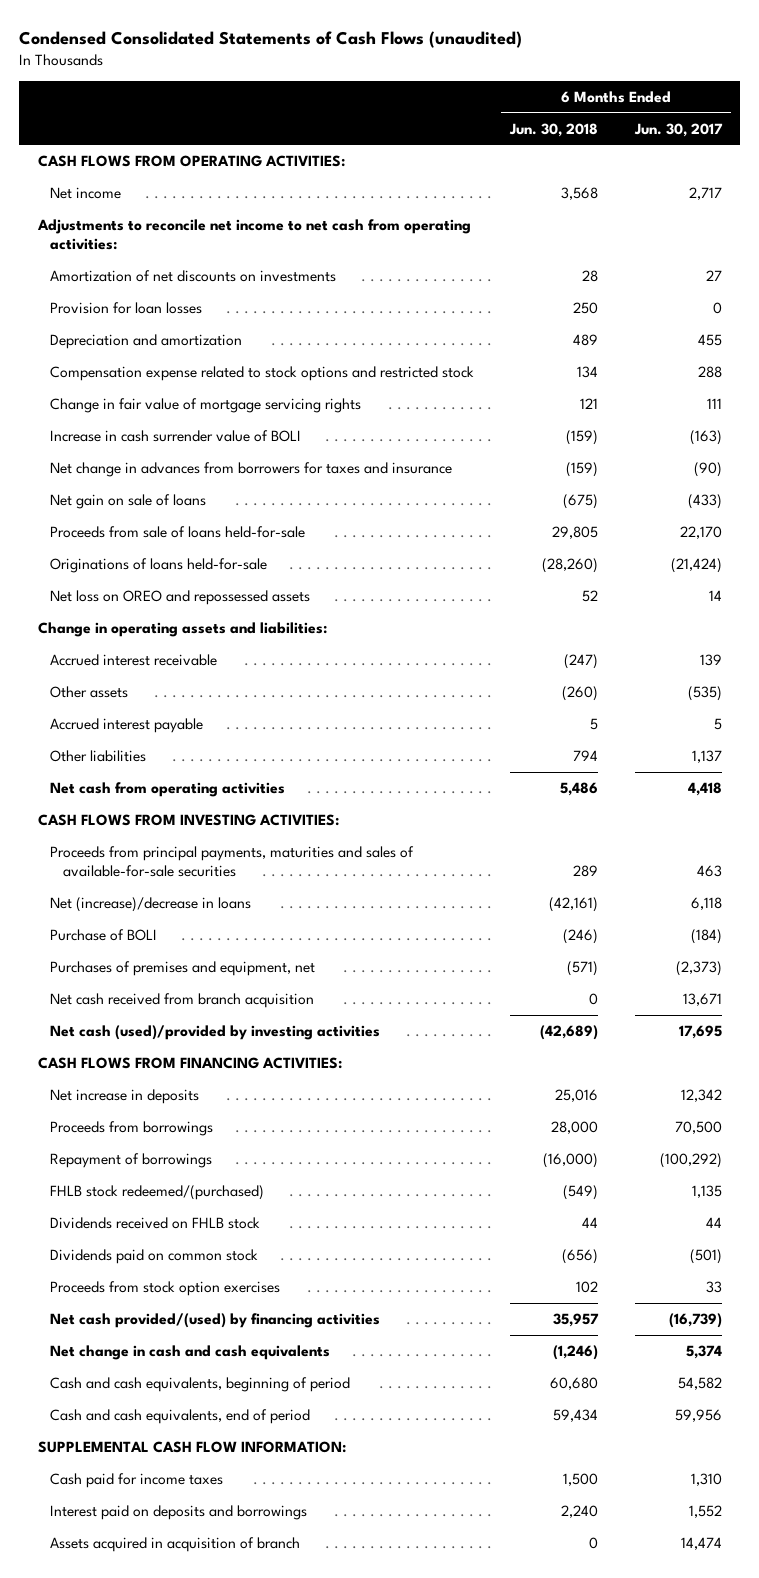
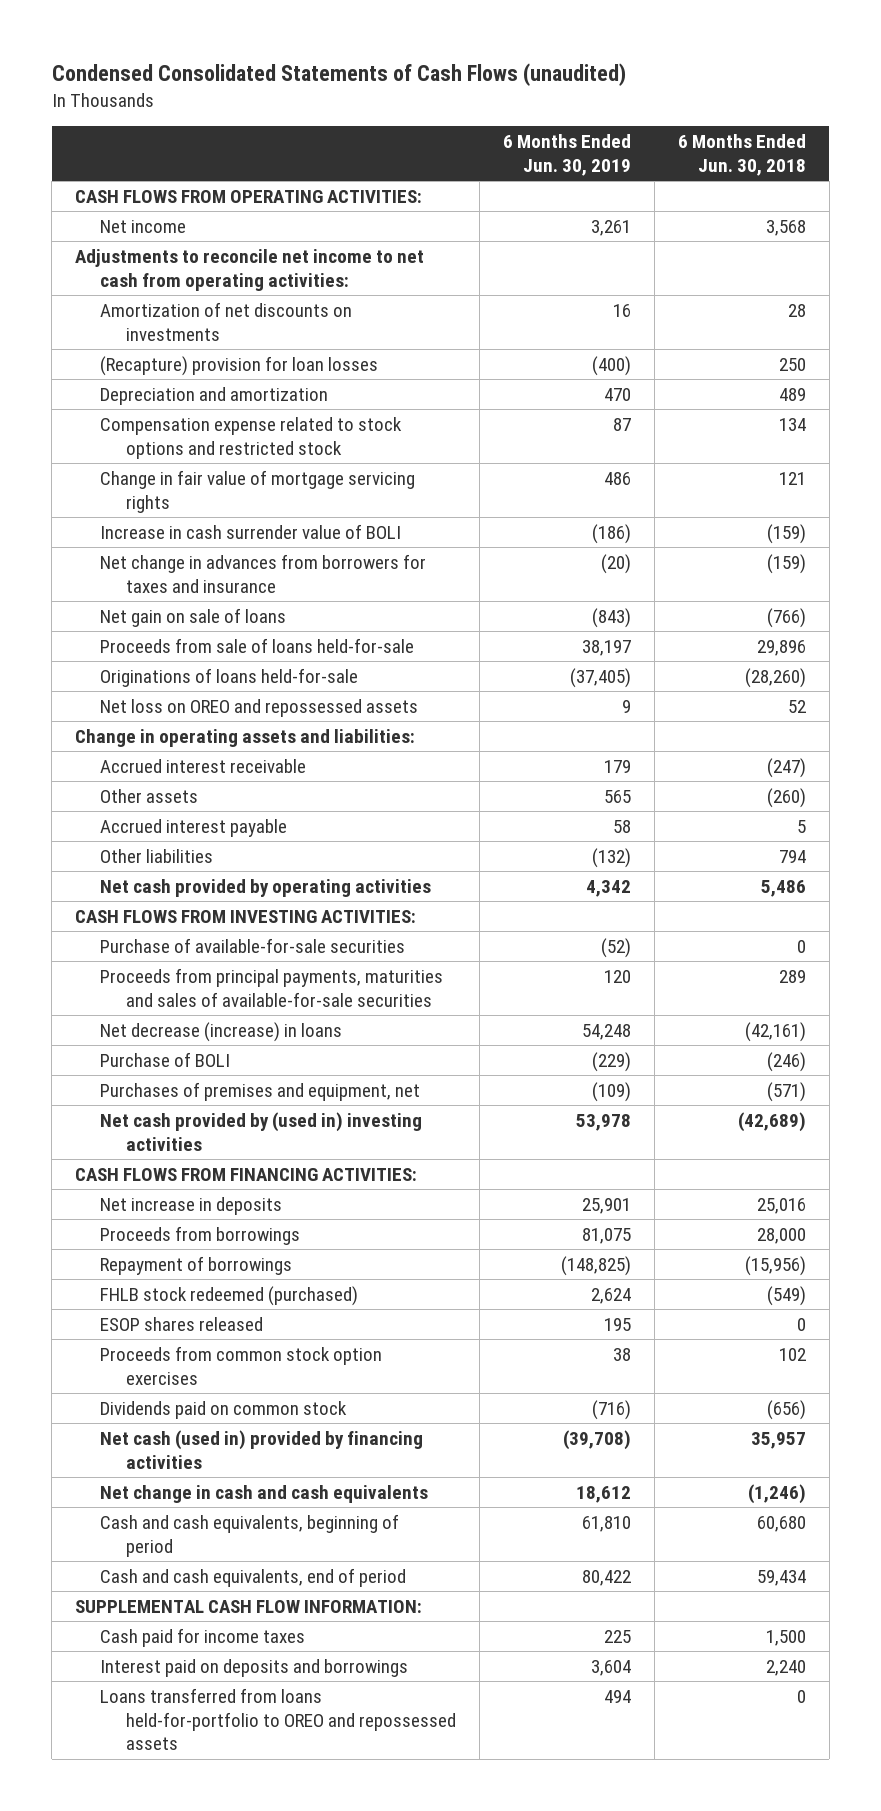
- | 6 Months Ended Jun. 30, 2018 | 6 Months Ended Jun. 30, 2017
+ | 6 Months Ended Jun. 30, 2019 | 6 Months Ended Jun. 30, 2018
- Provision for loan losses | 250 | 0
+ (Recapture) provision for loan losses | (400) | 250
- Net gain on sale of loans | (675) | (433)
- Proceeds from sale of loans held-for-sale | 29,805 | 22,170
+ Net gain on sale of loans | (843) | (766)
+ Proceeds from sale of loans held-for-sale | 38,197 | 29,896
- Net cash from operating activities | 5,486 | 4,418
+ Net cash provided by operating activities | 4,342 | 5,486
+ Purchase of available-for-sale securities | (52) | 0
- Net (increase)/decrease in loans | (42,161) | 6,118
+ Net decrease (increase) in loans | 54,248 | (42,161)
- Net cash received from branch acquisition | 0 | 13,671
- Net cash (used)/provided by investing activities | (42,689) | 17,695
+ Net cash provided by (used in) investing activities | 53,978 | (42,689)
- Repayment of borrowings | (16,000) | (100,292)
- FHLB stock redeemed/(purchased) | (549) | 1,135
- Dividends received on FHLB stock | 44 | 44
+ Repayment of borrowings | (148,825) | (15,956)
+ FHLB stock redeemed (purchased) | 2,624 | (549)
+ ESOP shares released | 195 | 0
+ Proceeds from common stock option exercises | 38 | 102
- Proceeds from stock option exercises | 102 | 33
- Net cash provided/(used) by financing activities | 35,957 | (16,739)
+ Net cash (used in) provided by financing activities | (39,708) | 35,957
- Assets acquired in acquisition of branch | 0 | 14,474
+ Loans transferred from loans held-for-portfolio to OREO and repossessed assets | 494 | 0

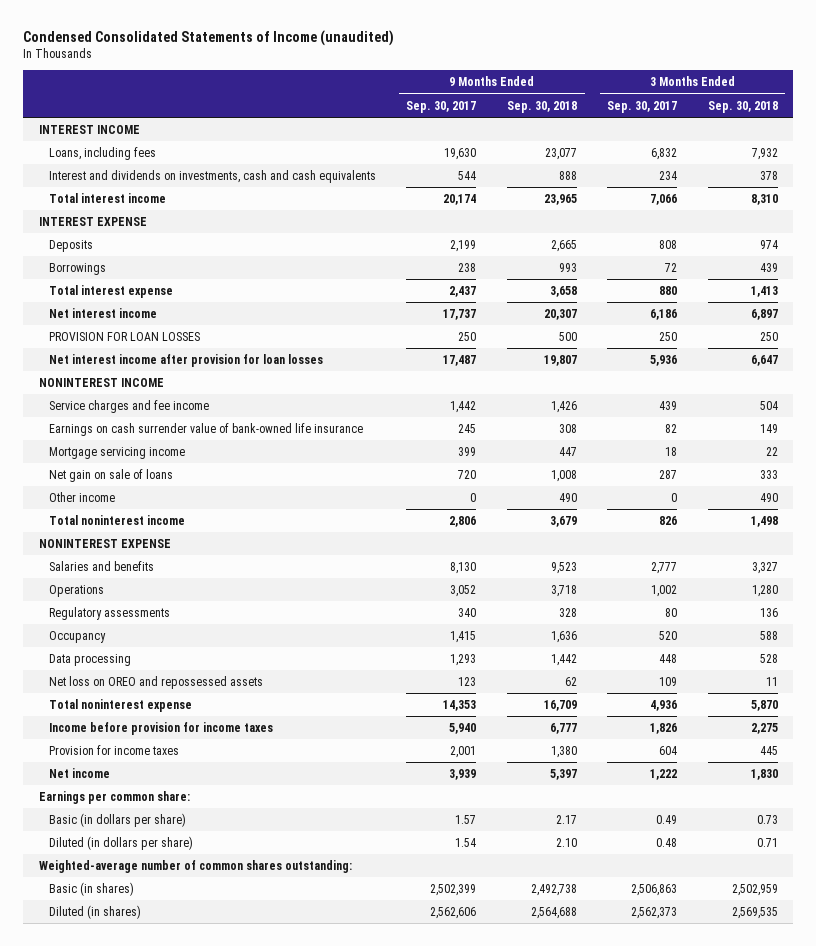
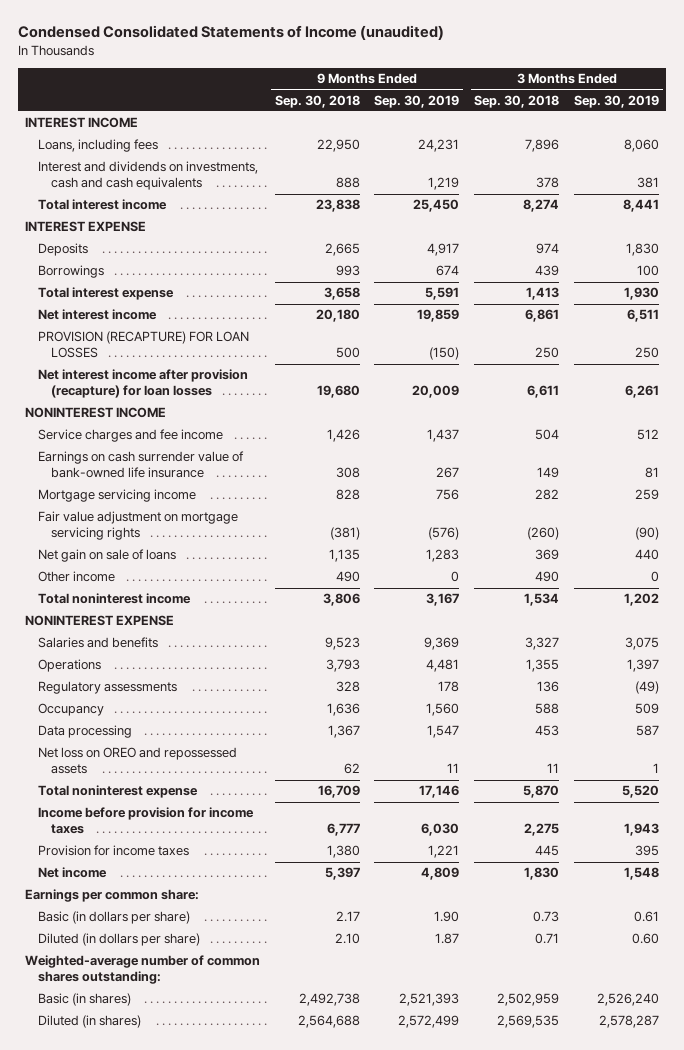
- | 9 Months Ended Sep. 30, 2017 | 9 Months Ended Sep. 30, 2018 | 3 Months Ended Sep. 30, 2017 | 3 Months Ended Sep. 30, 2018
+ | 9 Months Ended Sep. 30, 2018 | 9 Months Ended Sep. 30, 2019 | 3 Months Ended Sep. 30, 2018 | 3 Months Ended Sep. 30, 2019
- Loans, including fees | 19,630 | 23,077 | 6,832 | 7,932
+ Loans, including fees | 22,950 | 24,231 | 7,896 | 8,060
- Total interest income | 20,174 | 23,965 | 7,066 | 8,310
+ Total interest income | 23,838 | 25,450 | 8,274 | 8,441
- Net interest income | 17,737 | 20,307 | 6,186 | 6,897
- PROVISION FOR LOAN LOSSES | 250 | 500 | 250 | 250
- Net interest income after provision for loan losses | 17,487 | 19,807 | 5,936 | 6,647
+ Net interest income | 20,180 | 19,859 | 6,861 | 6,511
+ PROVISION (RECAPTURE) FOR LOAN LOSSES | 500 | (150) | 250 | 250
+ Net interest income after provision (recapture) for loan losses | 19,680 | 20,009 | 6,611 | 6,261
- Mortgage servicing income | 399 | 447 | 18 | 22
- Net gain on sale of loans | 720 | 1,008 | 287 | 333
+ Mortgage servicing income | 828 | 756 | 282 | 259
+ Fair value adjustment on mortgage servicing rights | (381) | (576) | (260) | (90)
+ Net gain on sale of loans | 1,135 | 1,283 | 369 | 440
- Total noninterest income | 2,806 | 3,679 | 826 | 1,498
+ Total noninterest income | 3,806 | 3,167 | 1,534 | 1,202
- Operations | 3,052 | 3,718 | 1,002 | 1,280
+ Operations | 3,793 | 4,481 | 1,355 | 1,397
- Data processing | 1,293 | 1,442 | 448 | 528
+ Data processing | 1,367 | 1,547 | 453 | 587

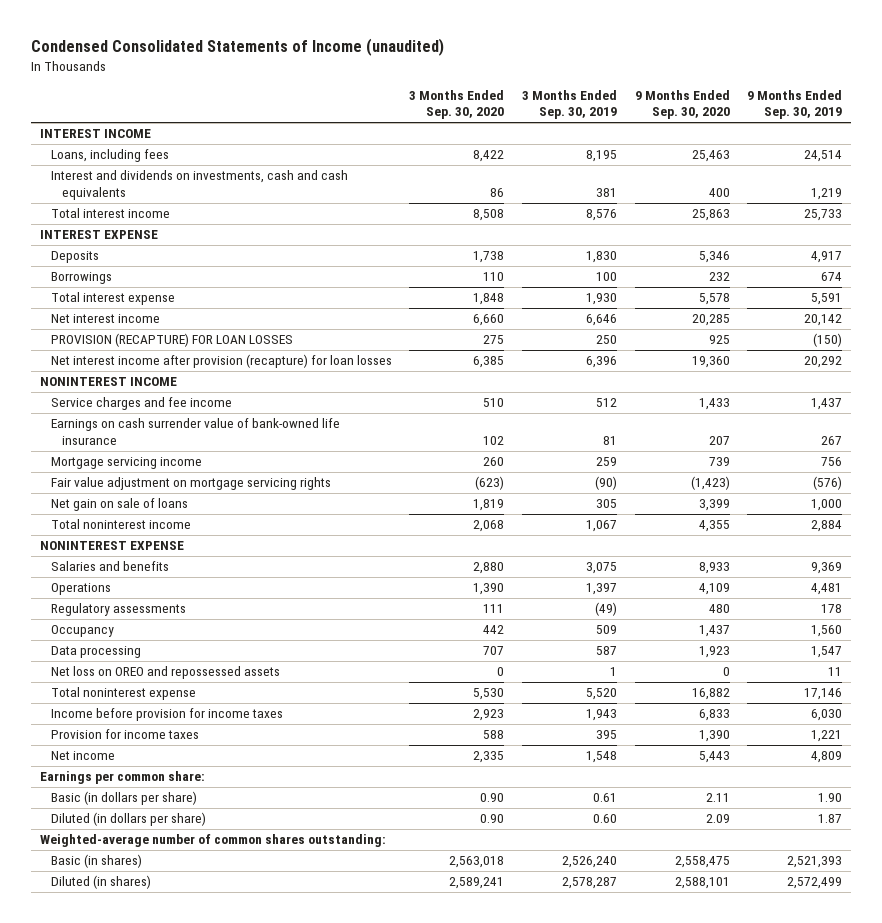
- | 9 Months Ended Sep. 30, 2018 | 9 Months Ended Sep. 30, 2019 | 3 Months Ended Sep. 30, 2018 | 3 Months Ended Sep. 30, 2019
+ | 3 Months Ended Sep. 30, 2020 | 3 Months Ended Sep. 30, 2019 | 9 Months Ended Sep. 30, 2020 | 9 Months Ended Sep. 30, 2019
- Loans, including fees | 22,950 | 24,231 | 7,896 | 8,060
+ Loans, including fees | 8,422 | 8,195 | 25,463 | 24,514
- Total interest income | 23,838 | 25,450 | 8,274 | 8,441
+ Total interest income | 8,508 | 8,576 | 25,863 | 25,733
- Net interest income | 20,180 | 19,859 | 6,861 | 6,511
+ Net interest income | 6,660 | 6,646 | 20,285 | 20,142
- Net interest income after provision (recapture) for loan losses | 19,680 | 20,009 | 6,611 | 6,261
+ Net interest income after provision (recapture) for loan losses | 6,385 | 6,396 | 19,360 | 20,292
- Net gain on sale of loans | 1,135 | 1,283 | 369 | 440
- Other income | 490 | 0 | 490 | 0
- Total noninterest income | 3,806 | 3,167 | 1,534 | 1,202
+ Net gain on sale of loans | 1,819 | 305 | 3,399 | 1,000
+ Total noninterest income | 2,068 | 1,067 | 4,355 | 2,884

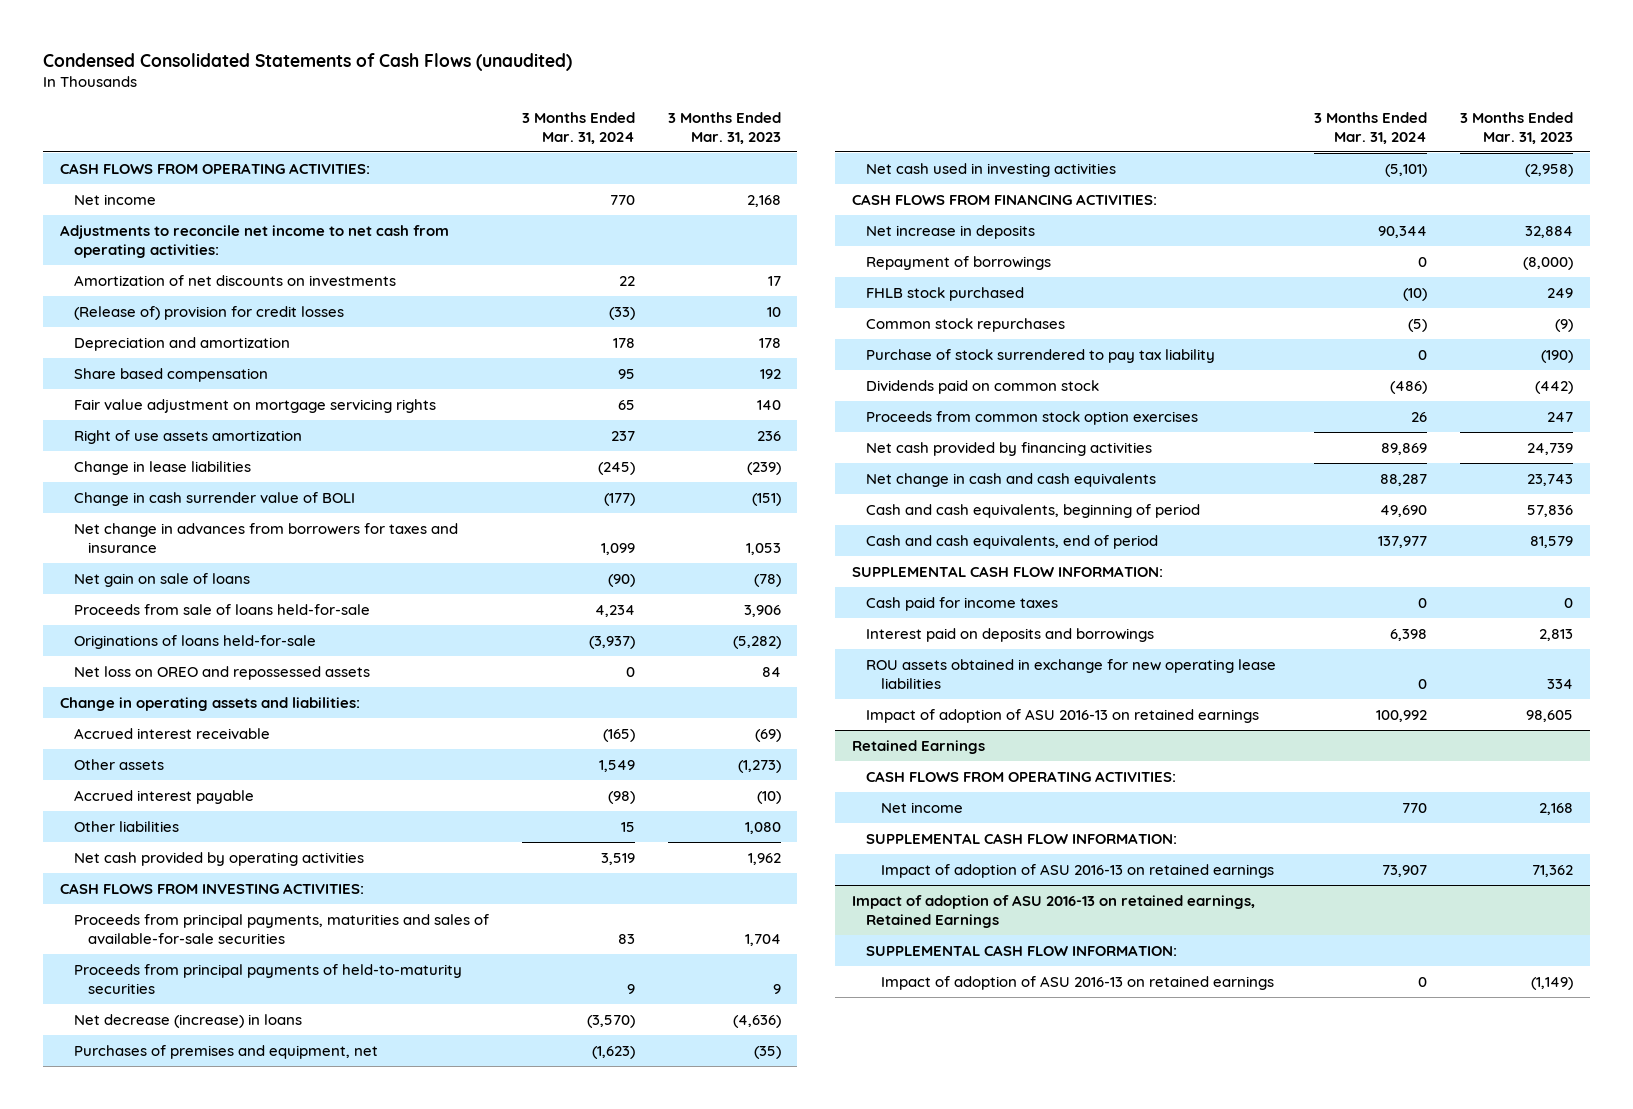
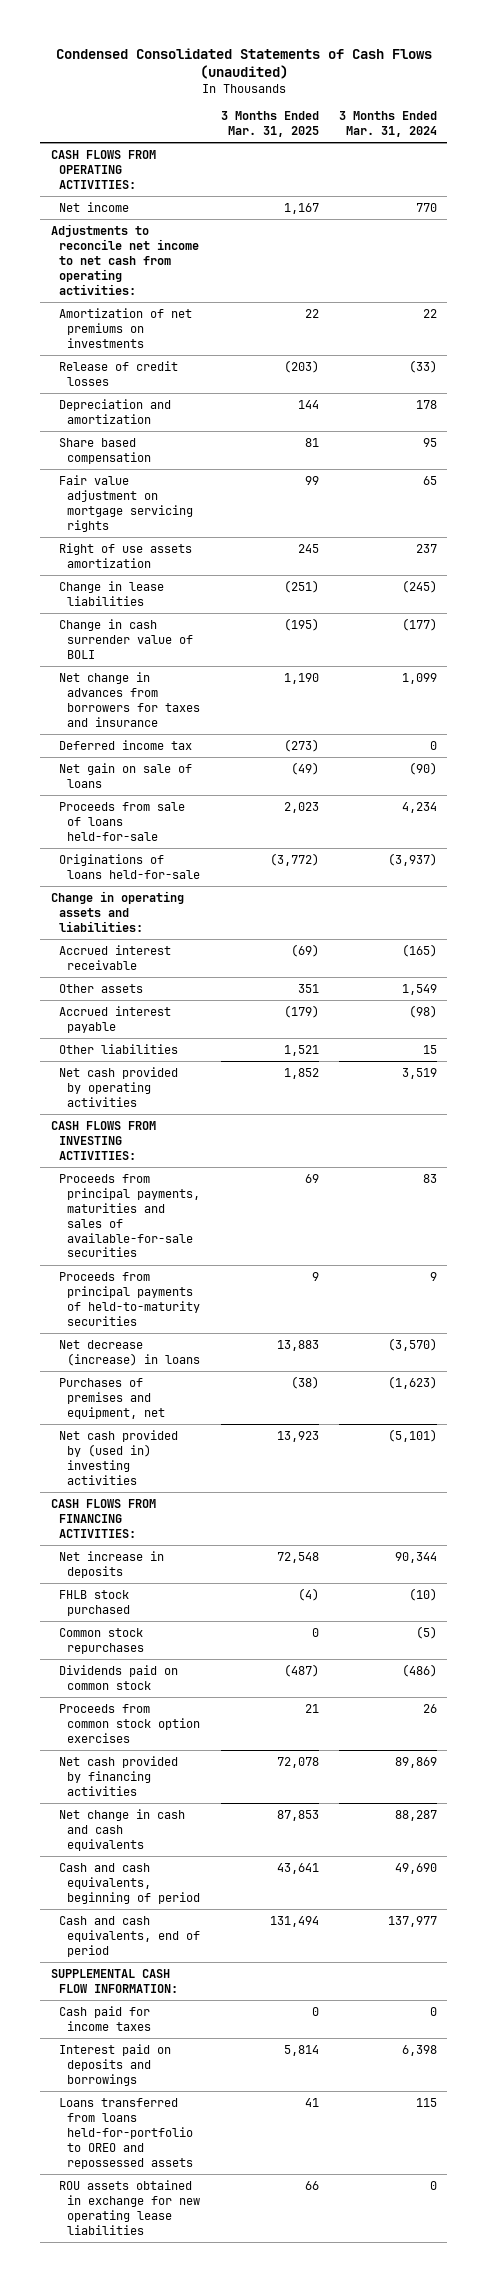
- | 3 Months Ended Mar. 31, 2024 | 3 Months Ended Mar. 31, 2023
+ | 3 Months Ended Mar. 31, 2025 | 3 Months Ended Mar. 31, 2024
- Amortization of net discounts on investments | 22 | 17
- (Release of) provision for credit losses | (33) | 10
+ Amortization of net premiums on investments | 22 | 22
+ Release of credit losses | (203) | (33)
+ Deferred income tax | (273) | 0
- Net loss on OREO and repossessed assets | 0 | 84
- Net cash used in investing activities | (5,101) | (2,958)
+ Net cash provided by (used in) investing activities | 13,923 | (5,101)
- Repayment of borrowings | 0 | (8,000)
- Purchase of stock surrendered to pay tax liability | 0 | (190)
+ Loans transferred from loans held-for-portfolio to OREO and repossessed assets | 41 | 115
- Impact of adoption of ASU 2016-13 on retained earnings | 100,992 | 98,605
- Retained Earnings
- CASH FLOWS FROM OPERATING ACTIVITIES:
- Net income | 770 | 2,168
- SUPPLEMENTAL CASH FLOW INFORMATION:
- Impact of adoption of ASU 2016-13 on retained earnings | 73,907 | 71,362
- Impact of adoption of ASU 2016-13 on retained earnings, Retained Earnings
- SUPPLEMENTAL CASH FLOW INFORMATION:
- Impact of adoption of ASU 2016-13 on retained earnings | 0 | (1,149)

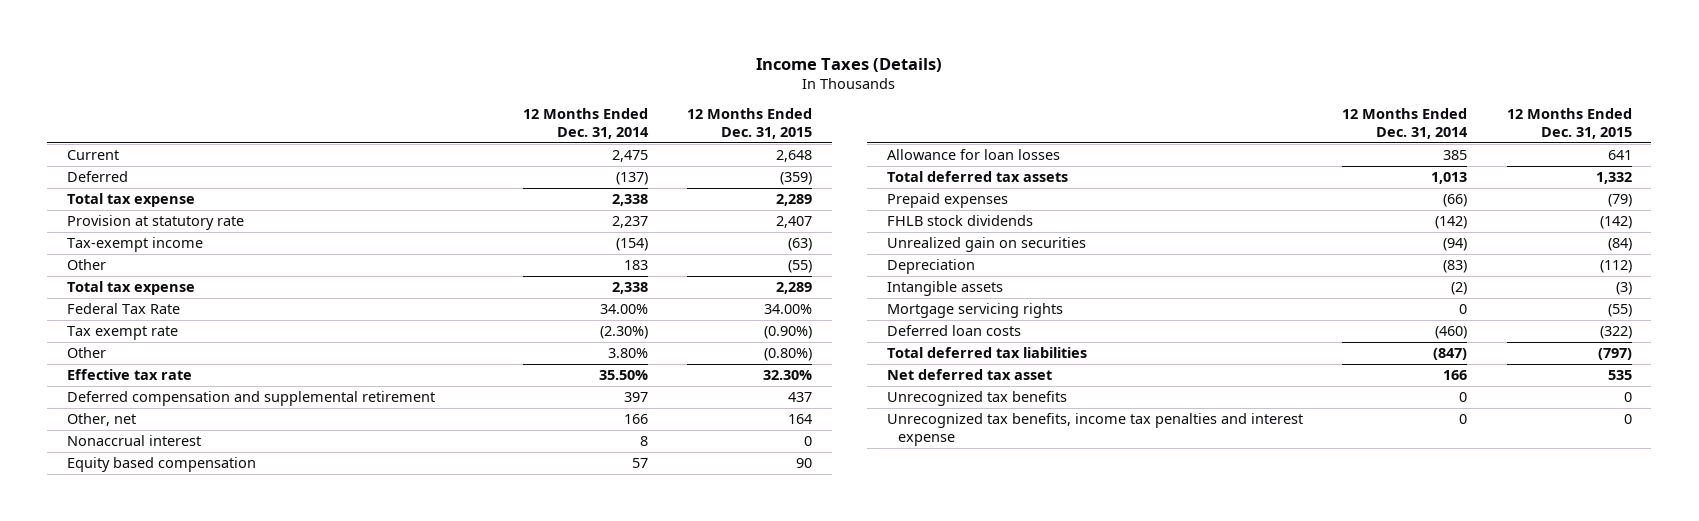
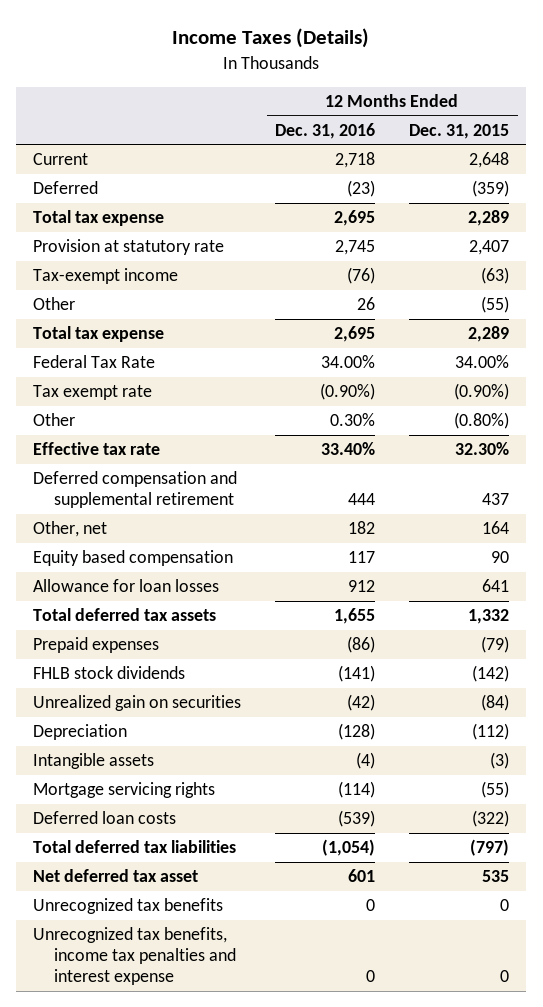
- | 12 Months Ended Dec. 31, 2014 | 12 Months Ended Dec. 31, 2015
+ | 12 Months Ended Dec. 31, 2016 | 12 Months Ended Dec. 31, 2015
- Nonaccrual interest | 8 | 0

